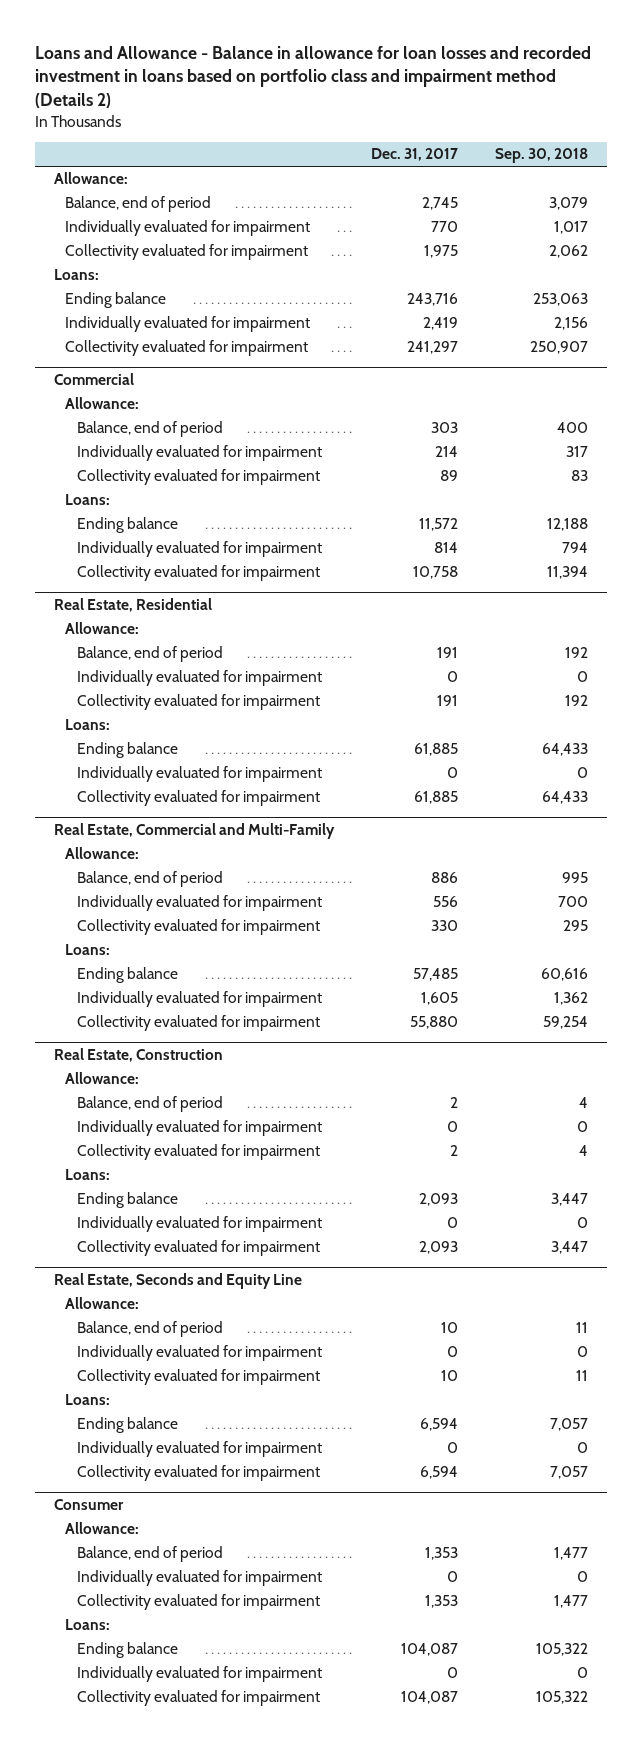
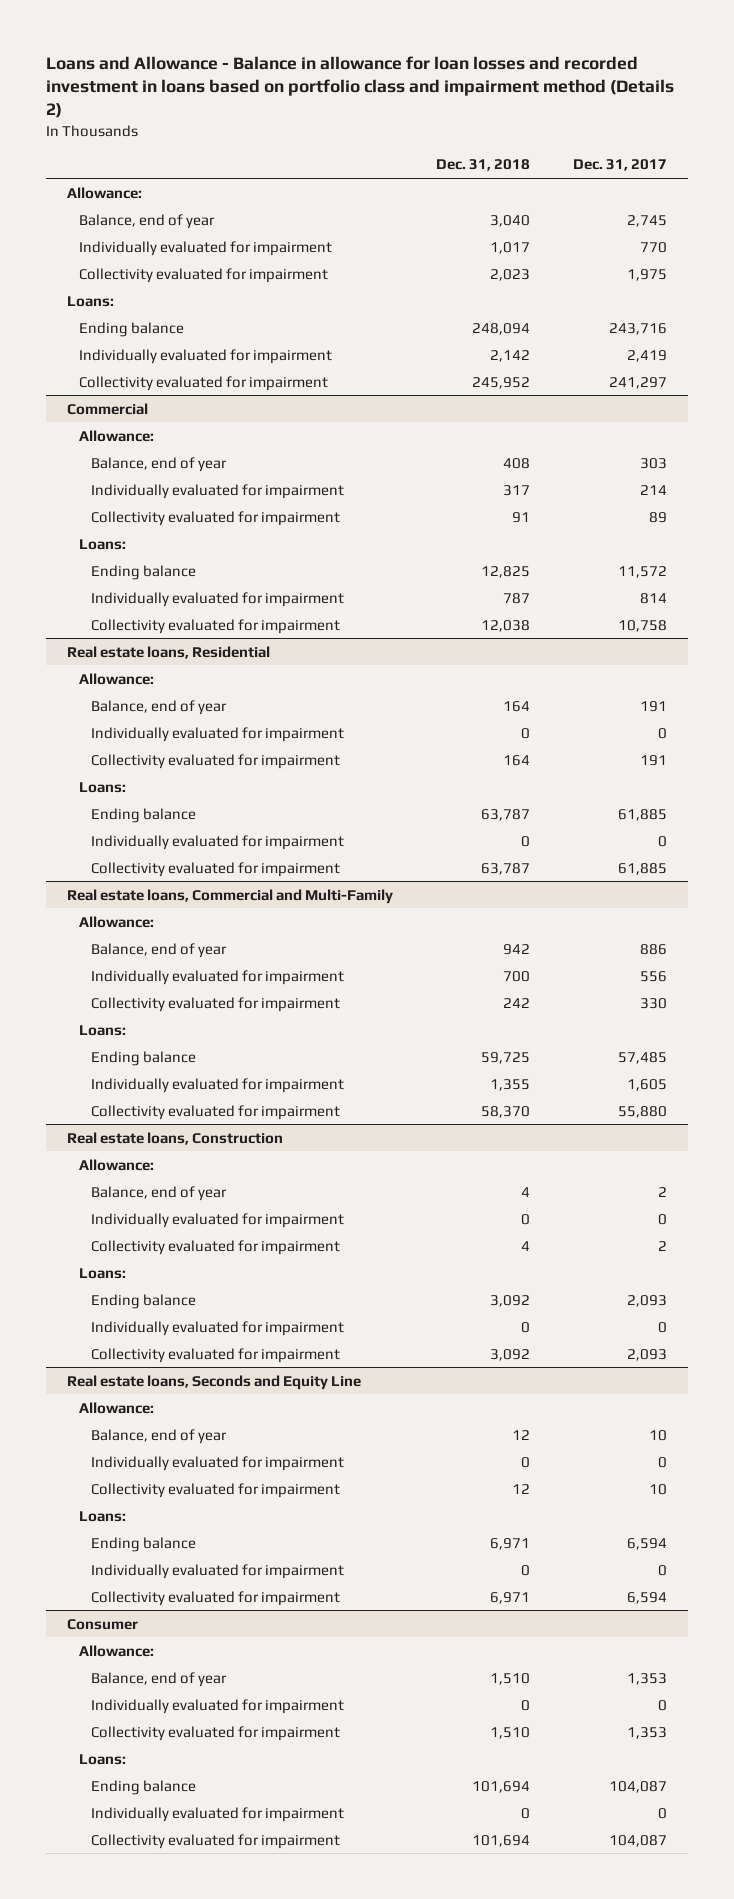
- | Dec. 31, 2017 | Sep. 30, 2018
+ | Dec. 31, 2018 | Dec. 31, 2017
- Balance, end of period | 2,745 | 3,079
+ Balance, end of year | 3,040 | 2,745
@ Commercial
- Balance, end of period | 303 | 400
+ Balance, end of year | 408 | 303
- Real Estate, Residential
+ Real estate loans, Residential
- Balance, end of period | 191 | 192
+ Balance, end of year | 164 | 191
- Real Estate, Commercial and Multi-Family
+ Real estate loans, Commercial and Multi-Family
- Balance, end of period | 886 | 995
+ Balance, end of year | 942 | 886
- Real Estate, Construction
+ Real estate loans, Construction
- Balance, end of period | 2 | 4
+ Balance, end of year | 4 | 2
- Real Estate, Seconds and Equity Line
+ Real estate loans, Seconds and Equity Line
- Balance, end of period | 10 | 11
+ Balance, end of year | 12 | 10
@ Consumer
- Balance, end of period | 1,353 | 1,477
+ Balance, end of year | 1,510 | 1,353

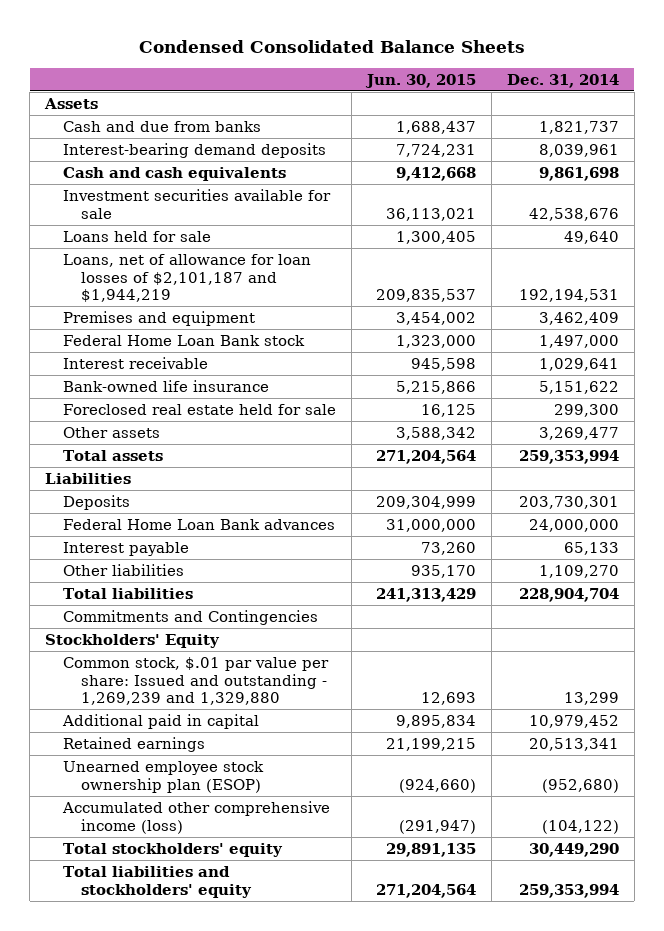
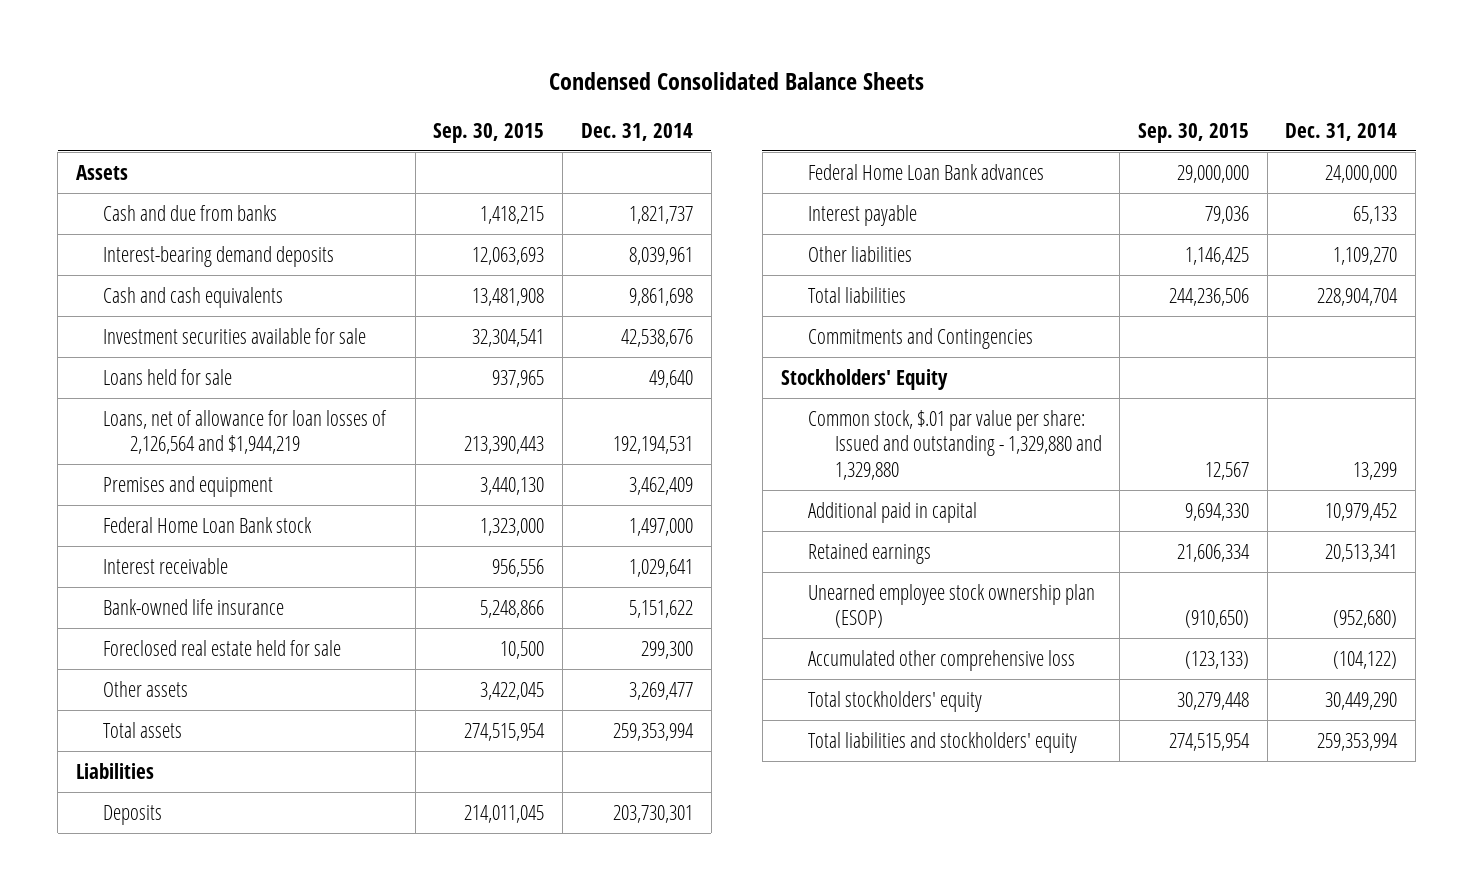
- | Jun. 30, 2015 | Dec. 31, 2014
+ | Sep. 30, 2015 | Dec. 31, 2014
- Loans, net of allowance for loan losses of $2,101,187 and $1,944,219 | 209,835,537 | 192,194,531
+ Loans, net of allowance for loan losses of 2,126,564 and $1,944,219 | 213,390,443 | 192,194,531
- Common stock, $.01 par value per share: Issued and outstanding - 1,269,239 and 1,329,880 | 12,693 | 13,299
+ Common stock, $.01 par value per share: Issued and outstanding - 1,329,880 and 1,329,880 | 12,567 | 13,299
- Accumulated other comprehensive income (loss) | (291,947) | (104,122)
+ Accumulated other comprehensive loss | (123,133) | (104,122)

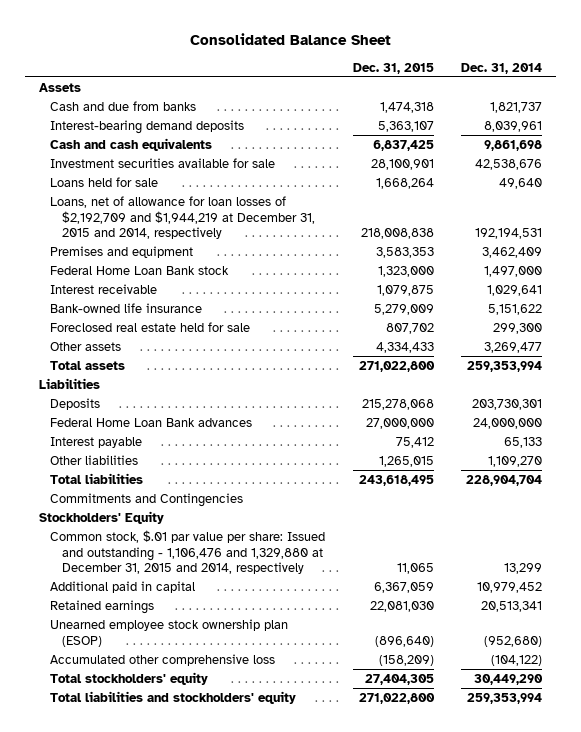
- Condensed Consolidated Balance Sheets
+ Consolidated Balance Sheet
- | Sep. 30, 2015 | Dec. 31, 2014
+ | Dec. 31, 2015 | Dec. 31, 2014
- Loans, net of allowance for loan losses of 2,126,564 and $1,944,219 | 213,390,443 | 192,194,531
+ Loans, net of allowance for loan losses of $2,192,709 and $1,944,219 at December 31, 2015 and 2014, respectively | 218,008,838 | 192,194,531
- Common stock, $.01 par value per share: Issued and outstanding - 1,329,880 and 1,329,880 | 12,567 | 13,299
+ Common stock, $.01 par value per share: Issued and outstanding - 1,106,476 and 1,329,880 at December 31, 2015 and 2014, respectively | 11,065 | 13,299

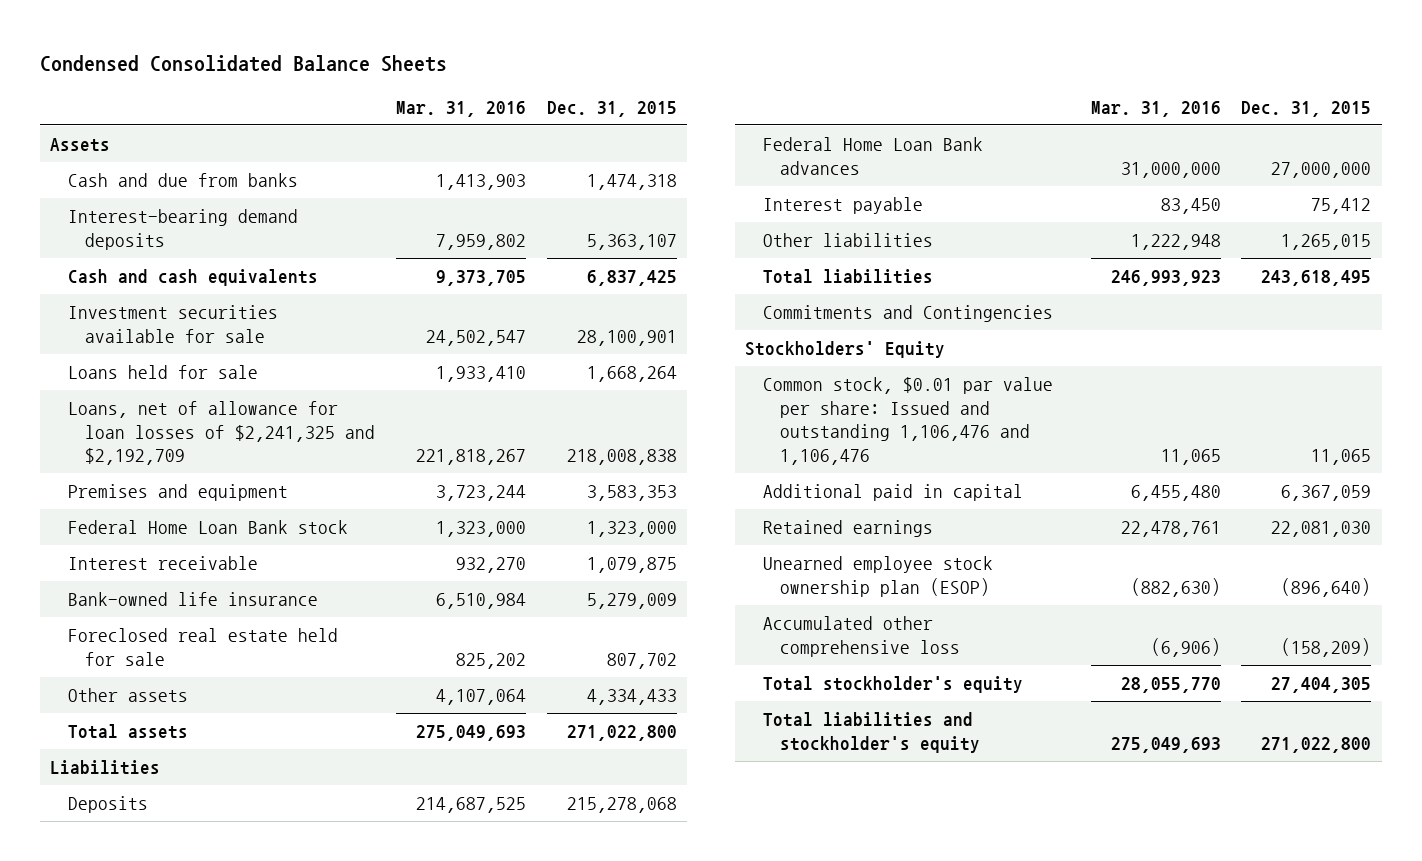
- Consolidated Balance Sheet
+ Condensed Consolidated Balance Sheets
- | Dec. 31, 2015 | Dec. 31, 2014
+ | Mar. 31, 2016 | Dec. 31, 2015
- Loans, net of allowance for loan losses of $2,192,709 and $1,944,219 at December 31, 2015 and 2014, respectively | 218,008,838 | 192,194,531
+ Loans, net of allowance for loan losses of $2,241,325 and $2,192,709 | 221,818,267 | 218,008,838
- Common stock, $.01 par value per share: Issued and outstanding - 1,106,476 and 1,329,880 at December 31, 2015 and 2014, respectively | 11,065 | 13,299
+ Common stock, $0.01 par value per share: Issued and outstanding 1,106,476 and 1,106,476 | 11,065 | 11,065
- Total stockholders' equity | 27,404,305 | 30,449,290
- Total liabilities and stockholders' equity | 271,022,800 | 259,353,994
+ Total stockholder's equity | 28,055,770 | 27,404,305
+ Total liabilities and stockholder's equity | 275,049,693 | 271,022,800

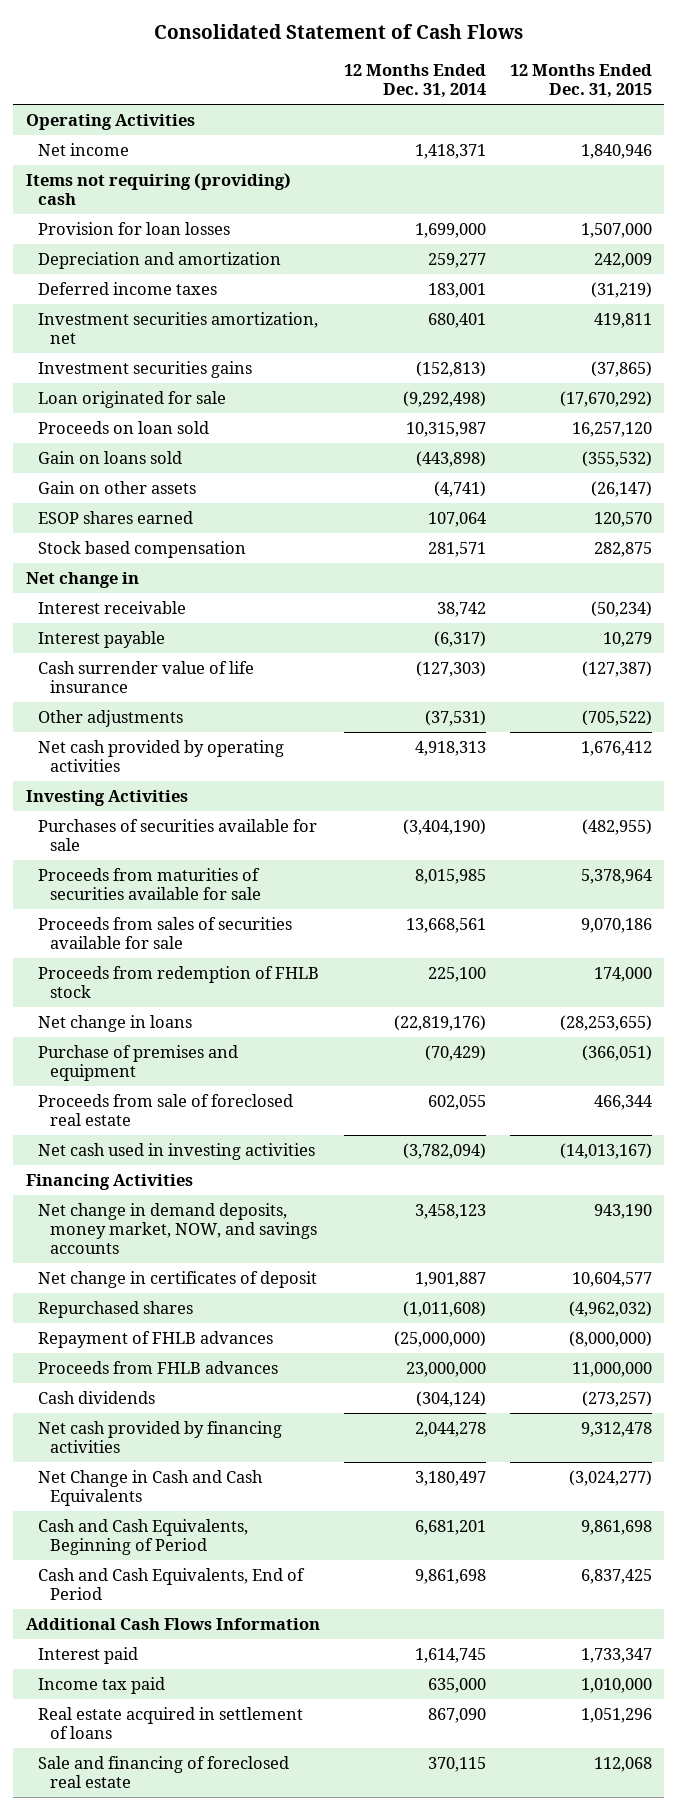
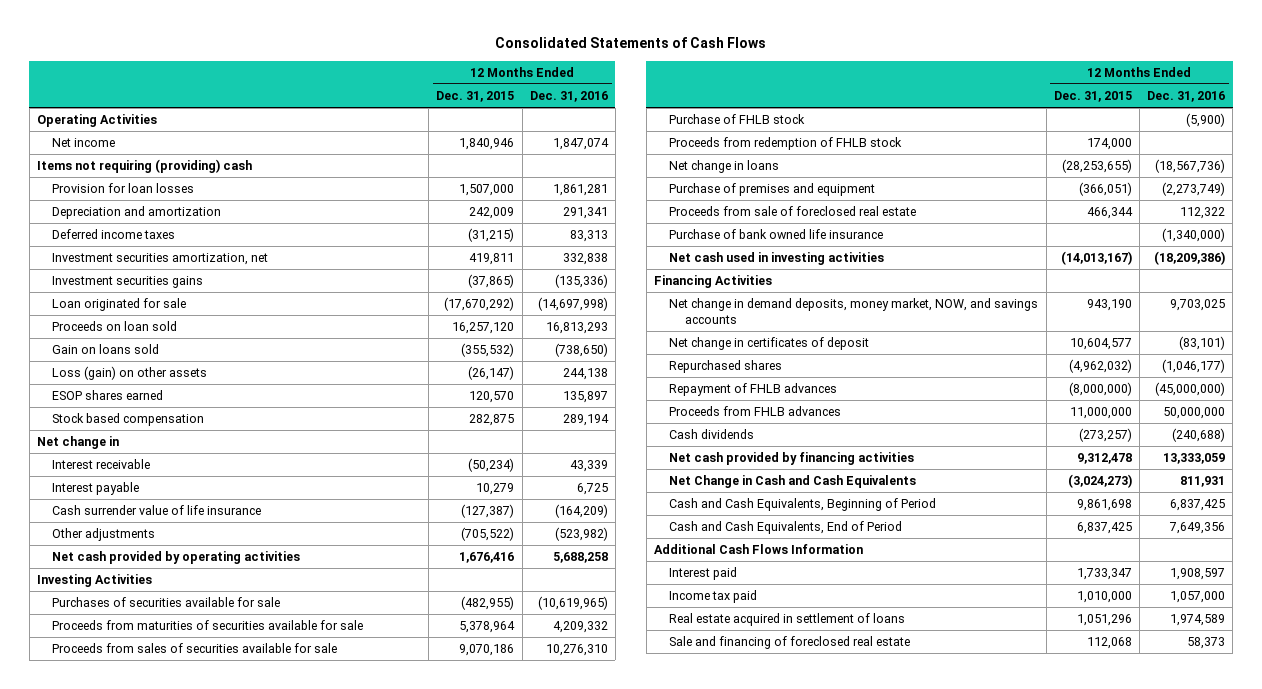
- Consolidated Statement of Cash Flows
+ Consolidated Statements of Cash Flows
- | 12 Months Ended Dec. 31, 2014 | 12 Months Ended Dec. 31, 2015
+ | 12 Months Ended Dec. 31, 2015 | 12 Months Ended Dec. 31, 2016
- Deferred income taxes | 183,001 | (31,219)
+ Deferred income taxes | (31,215) | 83,313
- Gain on other assets | (4,741) | (26,147)
+ Loss (gain) on other assets | (26,147) | 244,138
- Net cash provided by operating activities | 4,918,313 | 1,676,412
+ Net cash provided by operating activities | 1,676,416 | 5,688,258
+ Purchase of FHLB stock | | (5,900)
+ Purchase of bank owned life insurance | | (1,340,000)
- Net Change in Cash and Cash Equivalents | 3,180,497 | (3,024,277)
+ Net Change in Cash and Cash Equivalents | (3,024,273) | 811,931

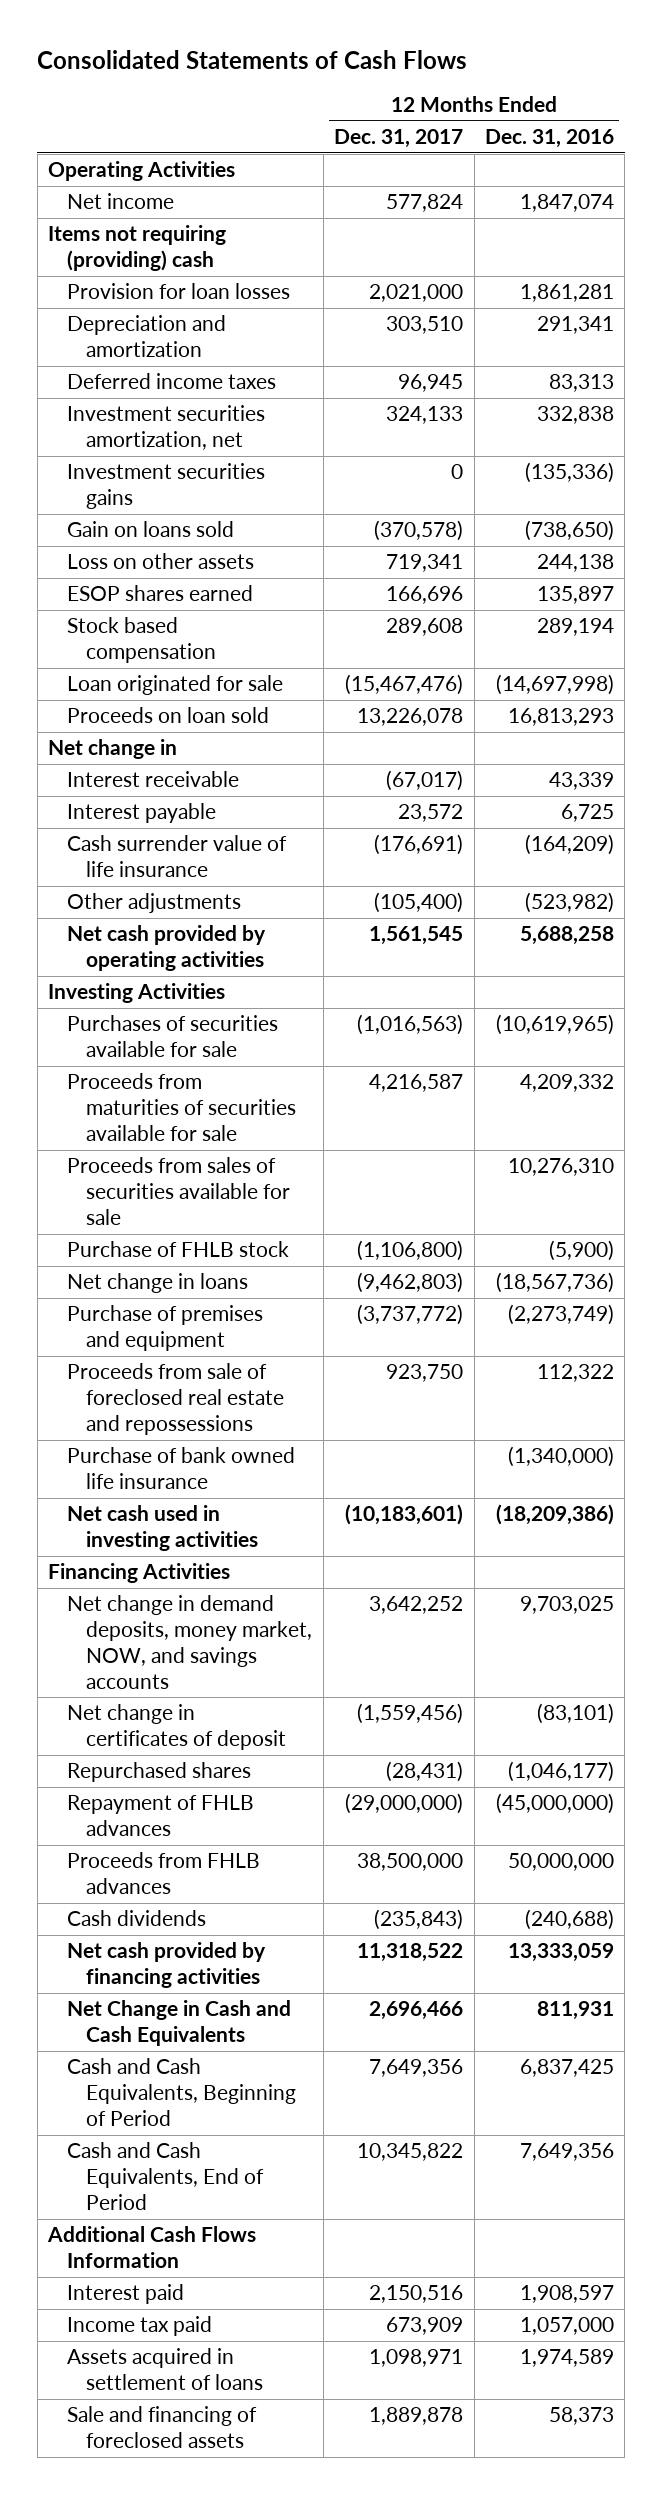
- | 12 Months Ended Dec. 31, 2015 | 12 Months Ended Dec. 31, 2016
+ | 12 Months Ended Dec. 31, 2017 | 12 Months Ended Dec. 31, 2016
- Loss (gain) on other assets | (26,147) | 244,138
+ Loss on other assets | 719,341 | 244,138
moved down: Loan originated for sale | (15,467,476) | (14,697,998)
moved down: Proceeds on loan sold | 13,226,078 | 16,813,293
- Proceeds from redemption of FHLB stock | 174,000 |
- Proceeds from sale of foreclosed real estate | 466,344 | 112,322
+ Proceeds from sale of foreclosed real estate and repossessions | 923,750 | 112,322
- Real estate acquired in settlement of loans | 1,051,296 | 1,974,589
- Sale and financing of foreclosed real estate | 112,068 | 58,373
+ Assets acquired in settlement of loans | 1,098,971 | 1,974,589
+ Sale and financing of foreclosed assets | 1,889,878 | 58,373

